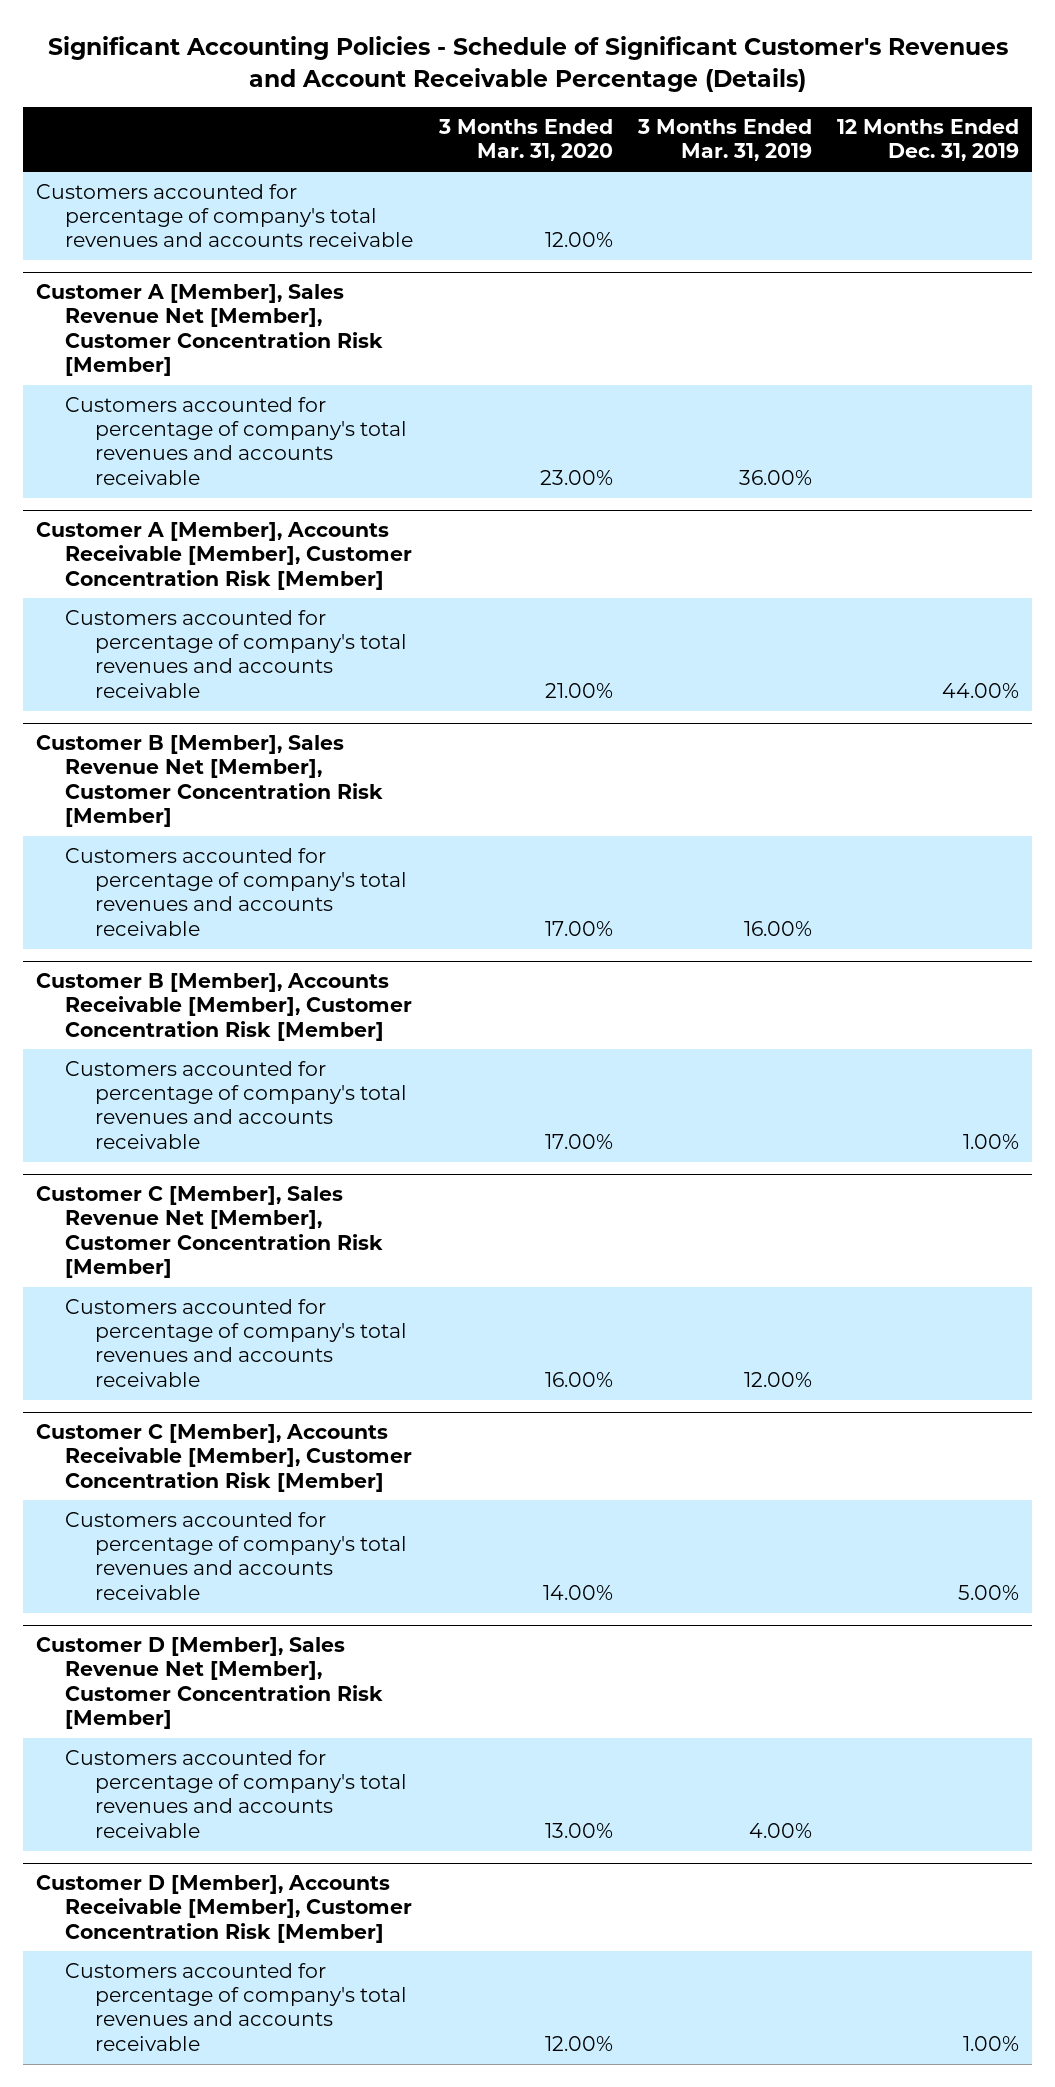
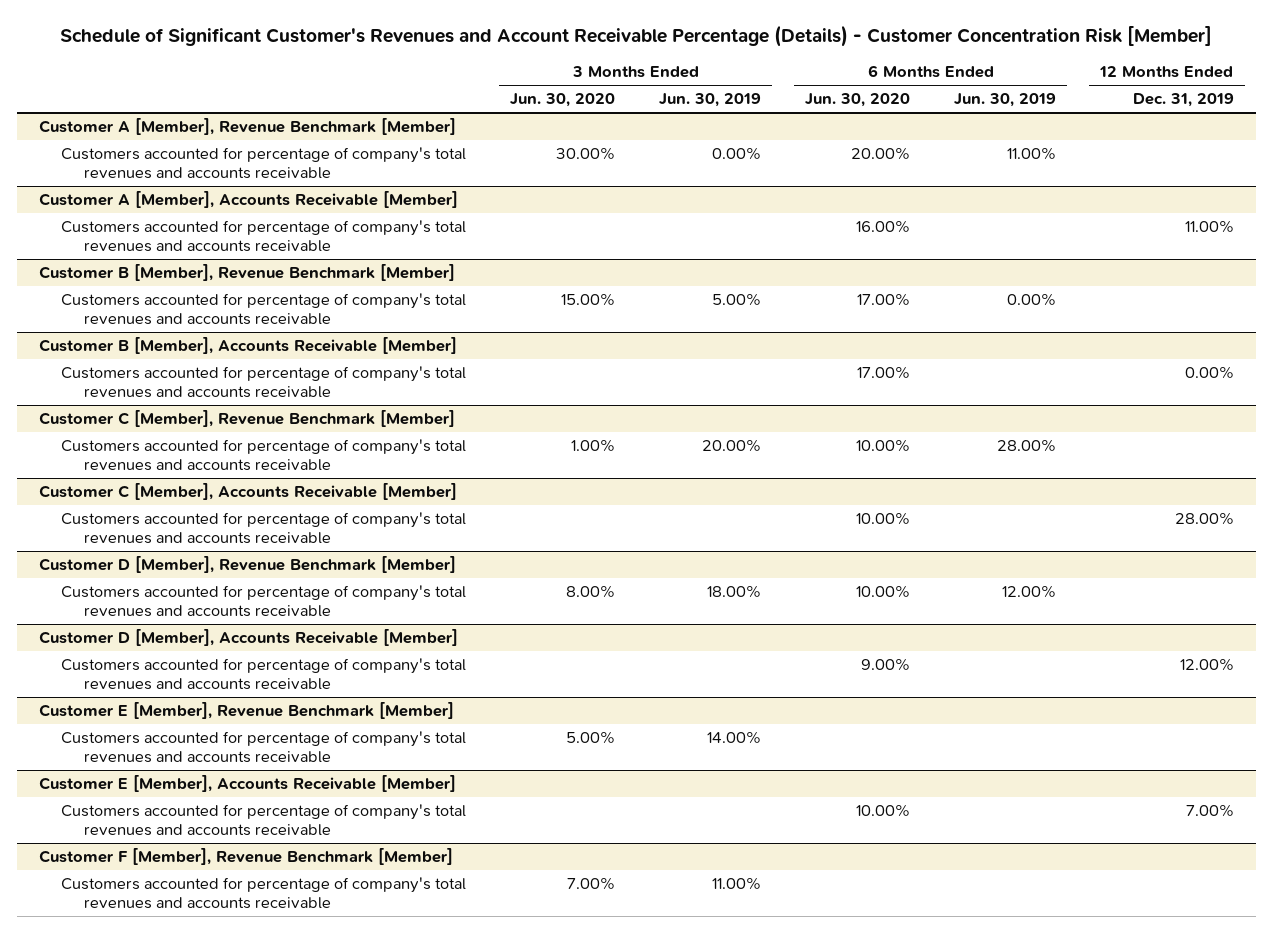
- Significant Accounting Policies - Schedule of Significant Customer's Revenues and Account Receivable Percentage (Details)
+ Schedule of Significant Customer's Revenues and Account Receivable Percentage (Details) - Customer Concentration Risk [Member]
- | 3 Months Ended Mar. 31, 2020 | 3 Months Ended Mar. 31, 2019 | 12 Months Ended Dec. 31, 2019
+ | 3 Months Ended Jun. 30, 2020 | 3 Months Ended Jun. 30, 2019 | 6 Months Ended Jun. 30, 2020 | 6 Months Ended Jun. 30, 2019 | 12 Months Ended Dec. 31, 2019
- Customers accounted for percentage of company's total revenues and accounts receivable | 12.00% | |
- Customer A [Member], Sales Revenue Net [Member], Customer Concentration Risk [Member]
- Customers accounted for percentage of company's total revenues and accounts receivable | 23.00% | 36.00% |
- Customer A [Member], Accounts Receivable [Member], Customer Concentration Risk [Member]
- Customers accounted for percentage of company's total revenues and accounts receivable | 21.00% | | 44.00%
- Customer B [Member], Sales Revenue Net [Member], Customer Concentration Risk [Member]
- Customers accounted for percentage of company's total revenues and accounts receivable | 17.00% | 16.00% |
- Customer B [Member], Accounts Receivable [Member], Customer Concentration Risk [Member]
- Customers accounted for percentage of company's total revenues and accounts receivable | 17.00% | | 1.00%
- Customer C [Member], Sales Revenue Net [Member], Customer Concentration Risk [Member]
- Customers accounted for percentage of company's total revenues and accounts receivable | 16.00% | 12.00% |
- Customer C [Member], Accounts Receivable [Member], Customer Concentration Risk [Member]
- Customers accounted for percentage of company's total revenues and accounts receivable | 14.00% | | 5.00%
- Customer D [Member], Sales Revenue Net [Member], Customer Concentration Risk [Member]
- Customers accounted for percentage of company's total revenues and accounts receivable | 13.00% | 4.00% |
- Customer D [Member], Accounts Receivable [Member], Customer Concentration Risk [Member]
- Customers accounted for percentage of company's total revenues and accounts receivable | 12.00% | | 1.00%
+ Customer A [Member], Revenue Benchmark [Member]
+ Customers accounted for percentage of company's total revenues and accounts receivable | 30.00% | 0.00% | 20.00% | 11.00% |
+ Customer A [Member], Accounts Receivable [Member]
+ Customers accounted for percentage of company's total revenues and accounts receivable | | | 16.00% | | 11.00%
+ Customer B [Member], Revenue Benchmark [Member]
+ Customers accounted for percentage of company's total revenues and accounts receivable | 15.00% | 5.00% | 17.00% | 0.00% |
+ Customer B [Member], Accounts Receivable [Member]
+ Customers accounted for percentage of company's total revenues and accounts receivable | | | 17.00% | | 0.00%
+ Customer C [Member], Revenue Benchmark [Member]
+ Customers accounted for percentage of company's total revenues and accounts receivable | 1.00% | 20.00% | 10.00% | 28.00% |
+ Customer C [Member], Accounts Receivable [Member]
+ Customers accounted for percentage of company's total revenues and accounts receivable | | | 10.00% | | 28.00%
+ Customer D [Member], Revenue Benchmark [Member]
+ Customers accounted for percentage of company's total revenues and accounts receivable | 8.00% | 18.00% | 10.00% | 12.00% |
+ Customer D [Member], Accounts Receivable [Member]
+ Customers accounted for percentage of company's total revenues and accounts receivable | | | 9.00% | | 12.00%
+ Customer E [Member], Revenue Benchmark [Member]
+ Customers accounted for percentage of company's total revenues and accounts receivable | 5.00% | 14.00% | | |
+ Customer E [Member], Accounts Receivable [Member]
+ Customers accounted for percentage of company's total revenues and accounts receivable | | | 10.00% | | 7.00%
+ Customer F [Member], Revenue Benchmark [Member]
+ Customers accounted for percentage of company's total revenues and accounts receivable | 7.00% | 11.00% | | |

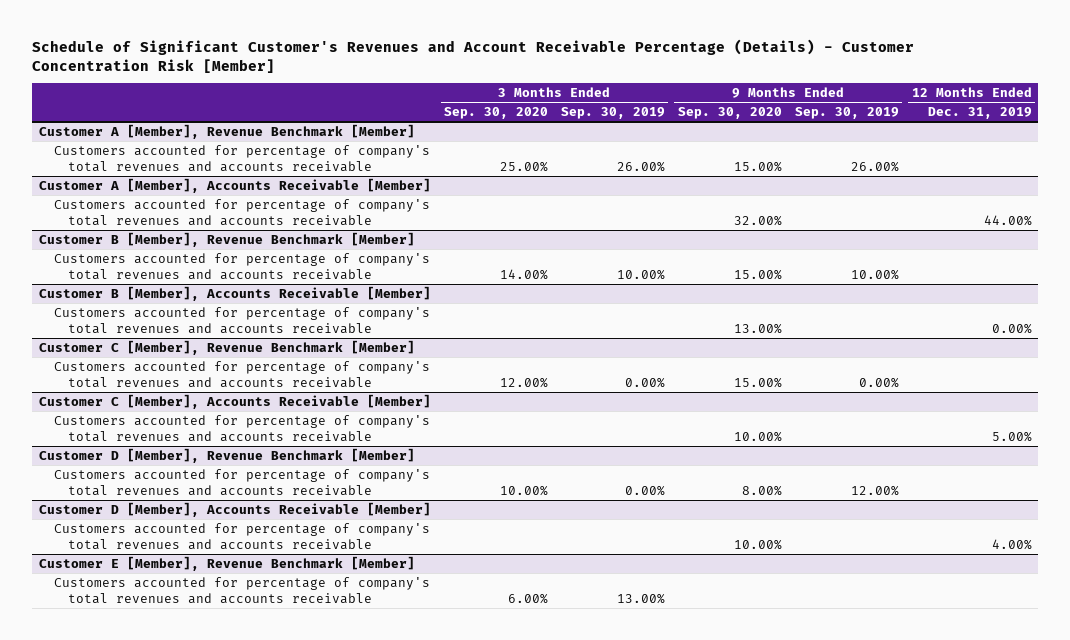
- | 3 Months Ended Jun. 30, 2020 | 3 Months Ended Jun. 30, 2019 | 6 Months Ended Jun. 30, 2020 | 6 Months Ended Jun. 30, 2019 | 12 Months Ended Dec. 31, 2019
+ | 3 Months Ended Sep. 30, 2020 | 3 Months Ended Sep. 30, 2019 | 9 Months Ended Sep. 30, 2020 | 9 Months Ended Sep. 30, 2019 | 12 Months Ended Dec. 31, 2019
@ Customer A [Member], Accounts Receivable [Member]
- Customers accounted for percentage of company's total revenues and accounts receivable | | | 16.00% | | 11.00%
+ Customers accounted for percentage of company's total revenues and accounts receivable | | | 32.00% | | 44.00%
@ Customer C [Member], Accounts Receivable [Member]
- Customers accounted for percentage of company's total revenues and accounts receivable | | | 10.00% | | 28.00%
+ Customers accounted for percentage of company's total revenues and accounts receivable | | | 10.00% | | 5.00%
@ Customer D [Member], Accounts Receivable [Member]
- Customers accounted for percentage of company's total revenues and accounts receivable | | | 9.00% | | 12.00%
+ Customers accounted for percentage of company's total revenues and accounts receivable | | | 10.00% | | 4.00%
- Customer E [Member], Accounts Receivable [Member]
- Customers accounted for percentage of company's total revenues and accounts receivable | | | 10.00% | | 7.00%
- Customer F [Member], Revenue Benchmark [Member]
- Customers accounted for percentage of company's total revenues and accounts receivable | 7.00% | 11.00% | | |

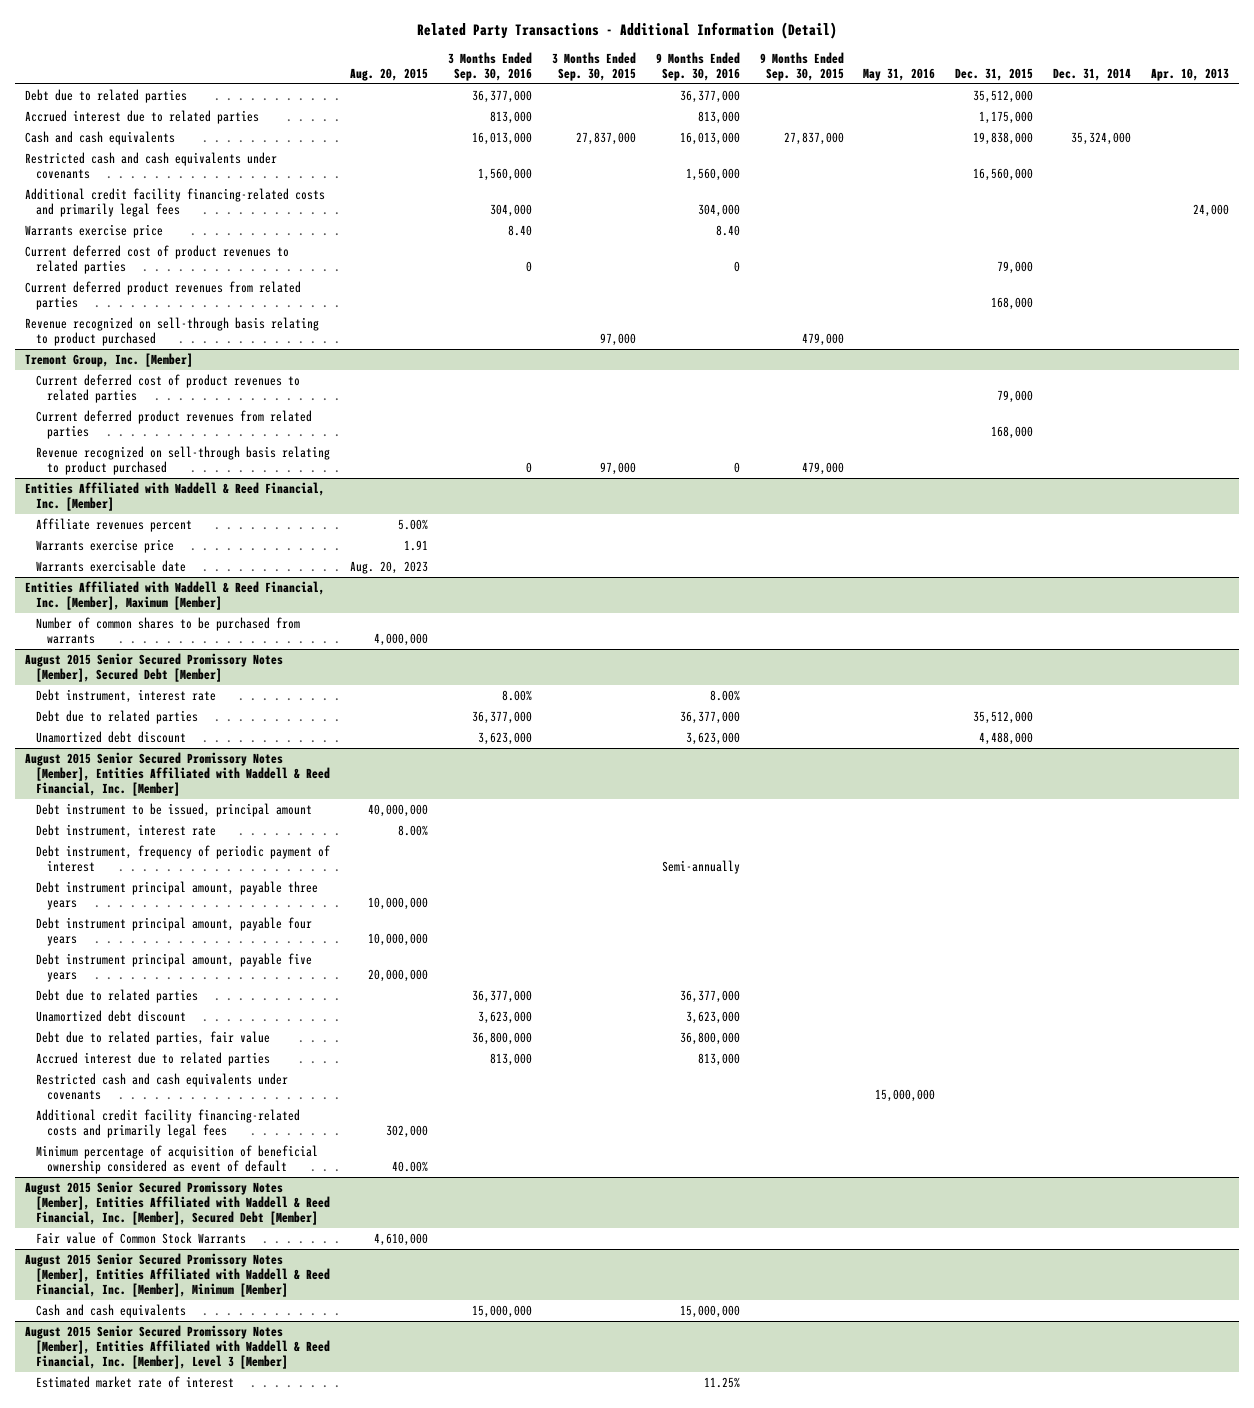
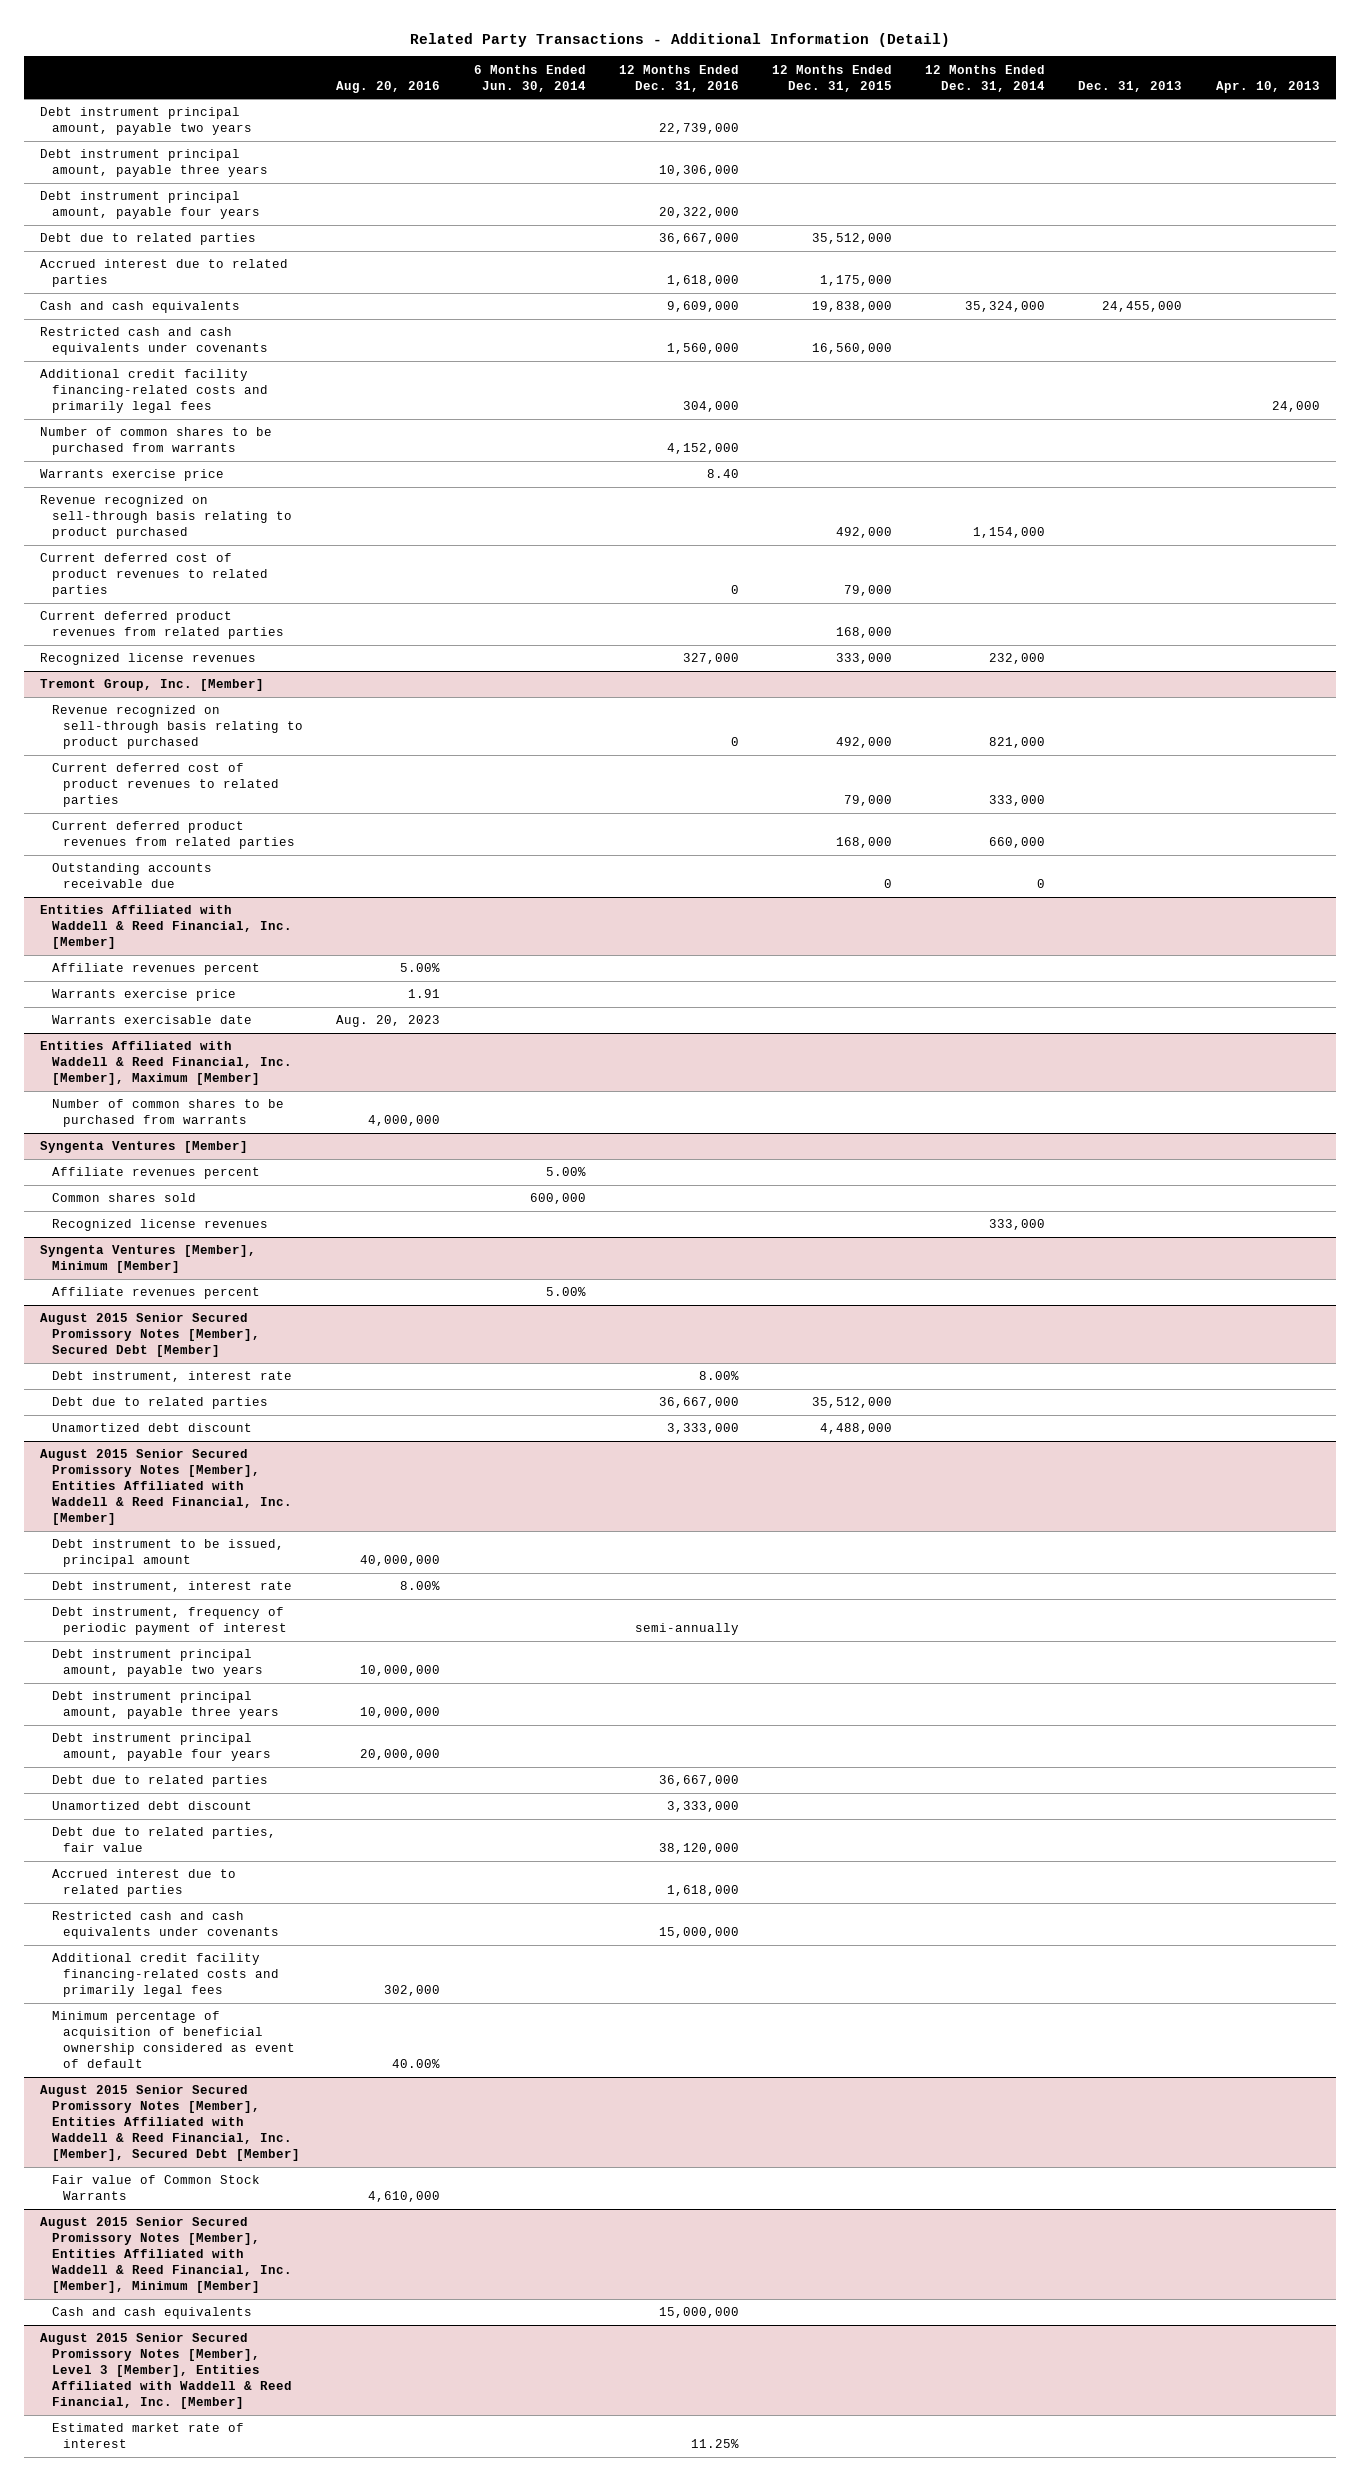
- | Aug. 20, 2015 | 3 Months Ended Sep. 30, 2016 | 3 Months Ended Sep. 30, 2015 | 9 Months Ended Sep. 30, 2016 | 9 Months Ended Sep. 30, 2015 | May 31, 2016 | Dec. 31, 2015 | Dec. 31, 2014 | Apr. 10, 2013
+ | Aug. 20, 2016 | 6 Months Ended Jun. 30, 2014 | 12 Months Ended Dec. 31, 2016 | 12 Months Ended Dec. 31, 2015 | 12 Months Ended Dec. 31, 2014 | Dec. 31, 2013 | Apr. 10, 2013
+ Debt instrument principal amount, payable two years | | | 22,739,000 | | | |
+ Debt instrument principal amount, payable three years | | | 10,306,000 | | | |
+ Debt instrument principal amount, payable four years | | | 20,322,000 | | | |
+ Number of common shares to be purchased from warrants | | | 4,152,000 | | | |
moved up: Revenue recognized on sell-through basis relating to product purchased | | | | 492,000 | 1,154,000 | |
+ Recognized license revenues | | | 327,000 | 333,000 | 232,000 | |
@ Tremont Group, Inc. [Member]
moved up: Revenue recognized on sell-through basis relating to product purchased | | | 0 | 492,000 | 821,000 | |
+ Outstanding accounts receivable due | | | | 0 | 0 | |
+ Syngenta Ventures [Member]
+ Affiliate revenues percent | | 5.00% | | | | |
+ Common shares sold | | 600,000 | | | | |
+ Recognized license revenues | | | | | 333,000 | |
+ Syngenta Ventures [Member], Minimum [Member]
+ Affiliate revenues percent | | 5.00% | | | | |
@ August 2015 Senior Secured Promissory Notes [Member], Entities Affiliated with Waddell & Reed Financial, Inc. [Member]
+ Debt instrument principal amount, payable two years | 10,000,000 | | | | | |
- Debt instrument principal amount, payable five years | 20,000,000 | | | | | | | |
- August 2015 Senior Secured Promissory Notes [Member], Entities Affiliated with Waddell & Reed Financial, Inc. [Member], Level 3 [Member]
+ August 2015 Senior Secured Promissory Notes [Member], Level 3 [Member], Entities Affiliated with Waddell & Reed Financial, Inc. [Member]

